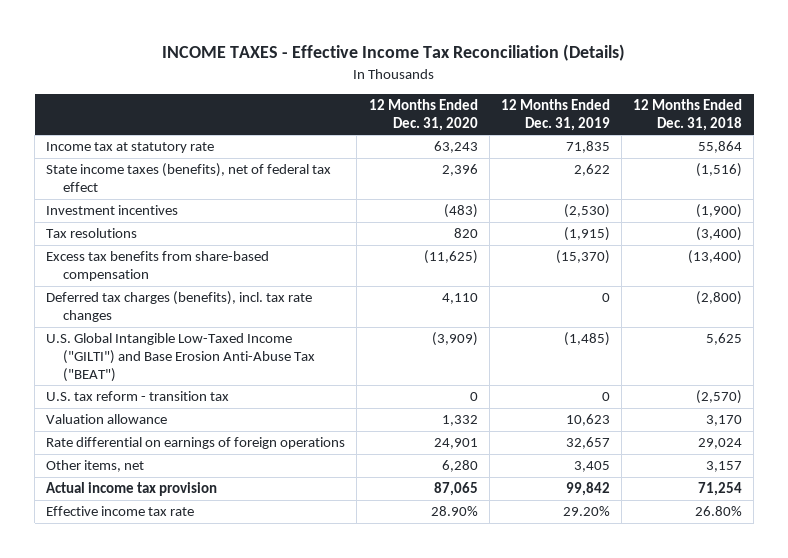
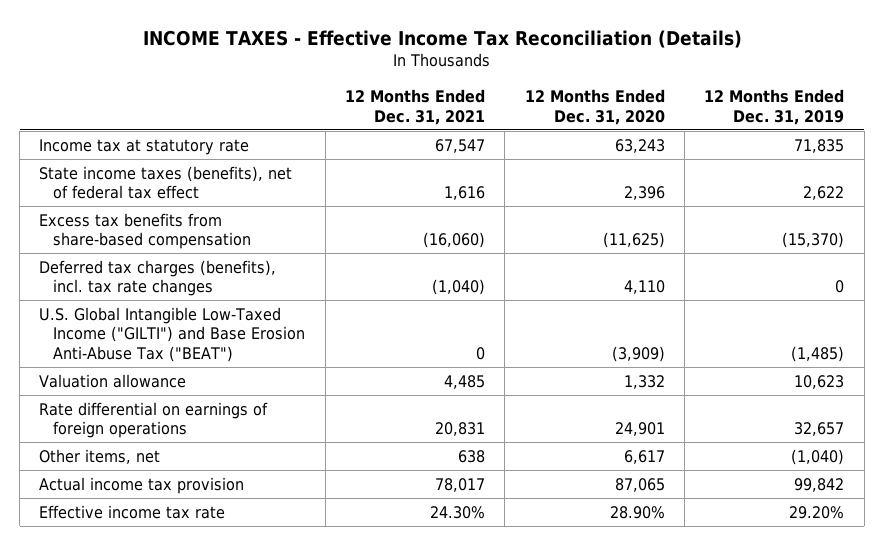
- | 12 Months Ended Dec. 31, 2020 | 12 Months Ended Dec. 31, 2019 | 12 Months Ended Dec. 31, 2018
+ | 12 Months Ended Dec. 31, 2021 | 12 Months Ended Dec. 31, 2020 | 12 Months Ended Dec. 31, 2019
- Investment incentives | (483) | (2,530) | (1,900)
- Tax resolutions | 820 | (1,915) | (3,400)
- U.S. tax reform - transition tax | 0 | 0 | (2,570)
- Other items, net | 6,280 | 3,405 | 3,157
+ Other items, net | 638 | 6,617 | (1,040)

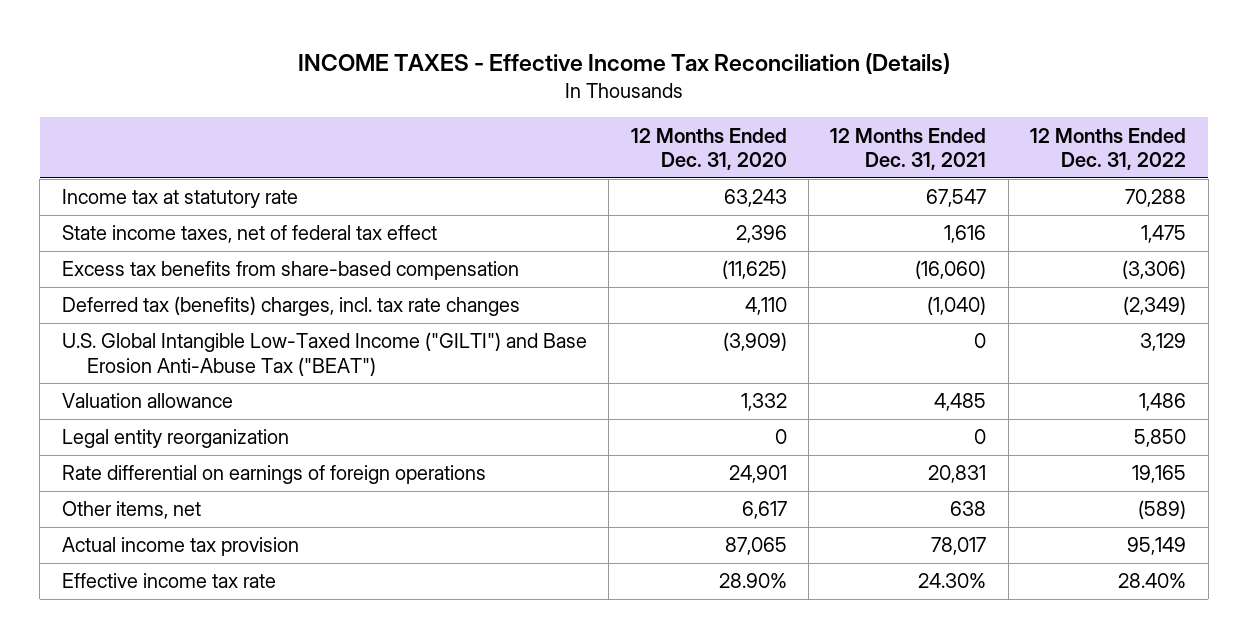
- | 12 Months Ended Dec. 31, 2021 | 12 Months Ended Dec. 31, 2020 | 12 Months Ended Dec. 31, 2019
+ | 12 Months Ended Dec. 31, 2020 | 12 Months Ended Dec. 31, 2021 | 12 Months Ended Dec. 31, 2022
- State income taxes (benefits), net of federal tax effect | 1,616 | 2,396 | 2,622
+ State income taxes, net of federal tax effect | 2,396 | 1,616 | 1,475
- Deferred tax charges (benefits), incl. tax rate changes | (1,040) | 4,110 | 0
+ Deferred tax (benefits) charges, incl. tax rate changes | 4,110 | (1,040) | (2,349)
+ Legal entity reorganization | 0 | 0 | 5,850

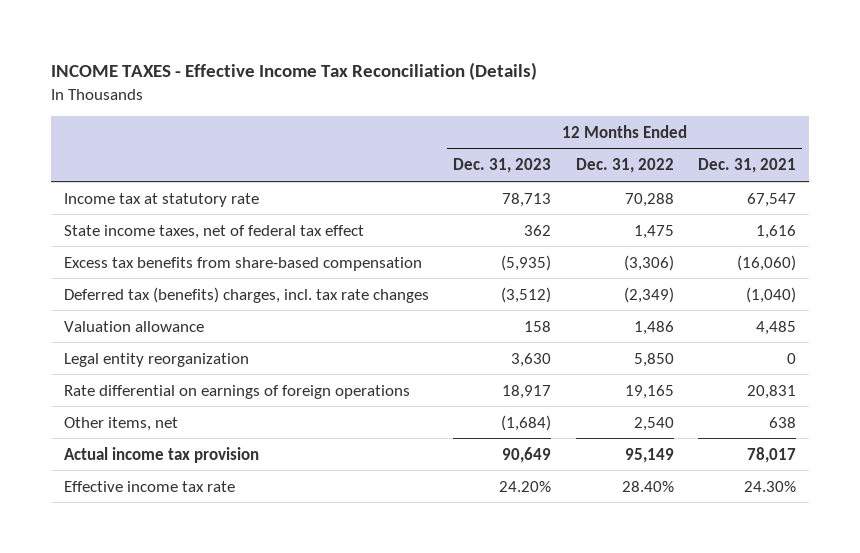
- | 12 Months Ended Dec. 31, 2020 | 12 Months Ended Dec. 31, 2021 | 12 Months Ended Dec. 31, 2022
+ | 12 Months Ended Dec. 31, 2023 | 12 Months Ended Dec. 31, 2022 | 12 Months Ended Dec. 31, 2021
- U.S. Global Intangible Low-Taxed Income ("GILTI") and Base Erosion Anti-Abuse Tax ("BEAT") | (3,909) | 0 | 3,129
- Other items, net | 6,617 | 638 | (589)
+ Other items, net | (1,684) | 2,540 | 638

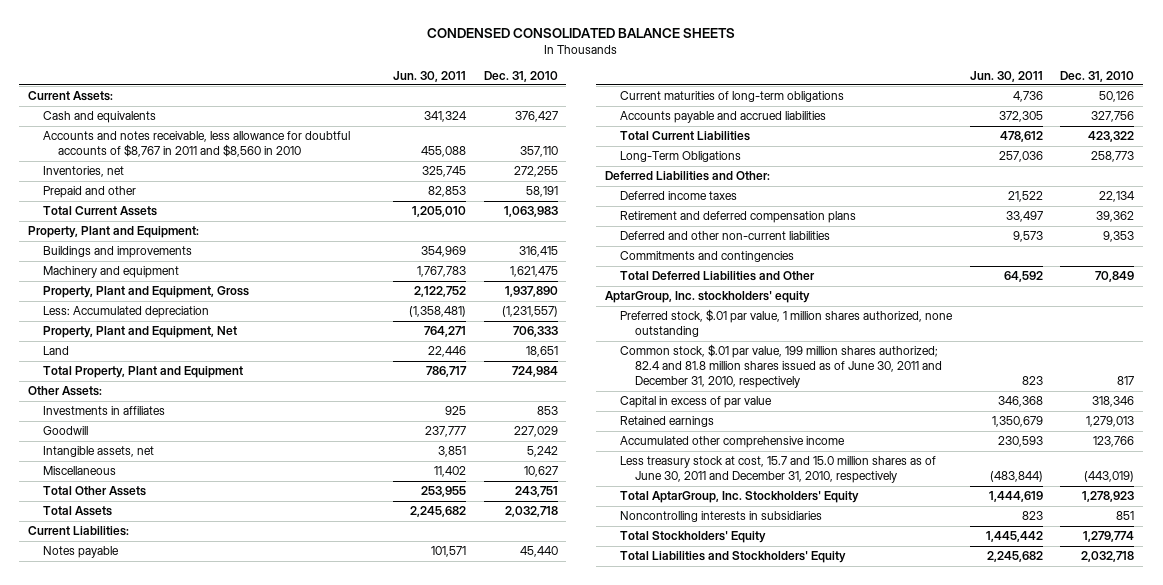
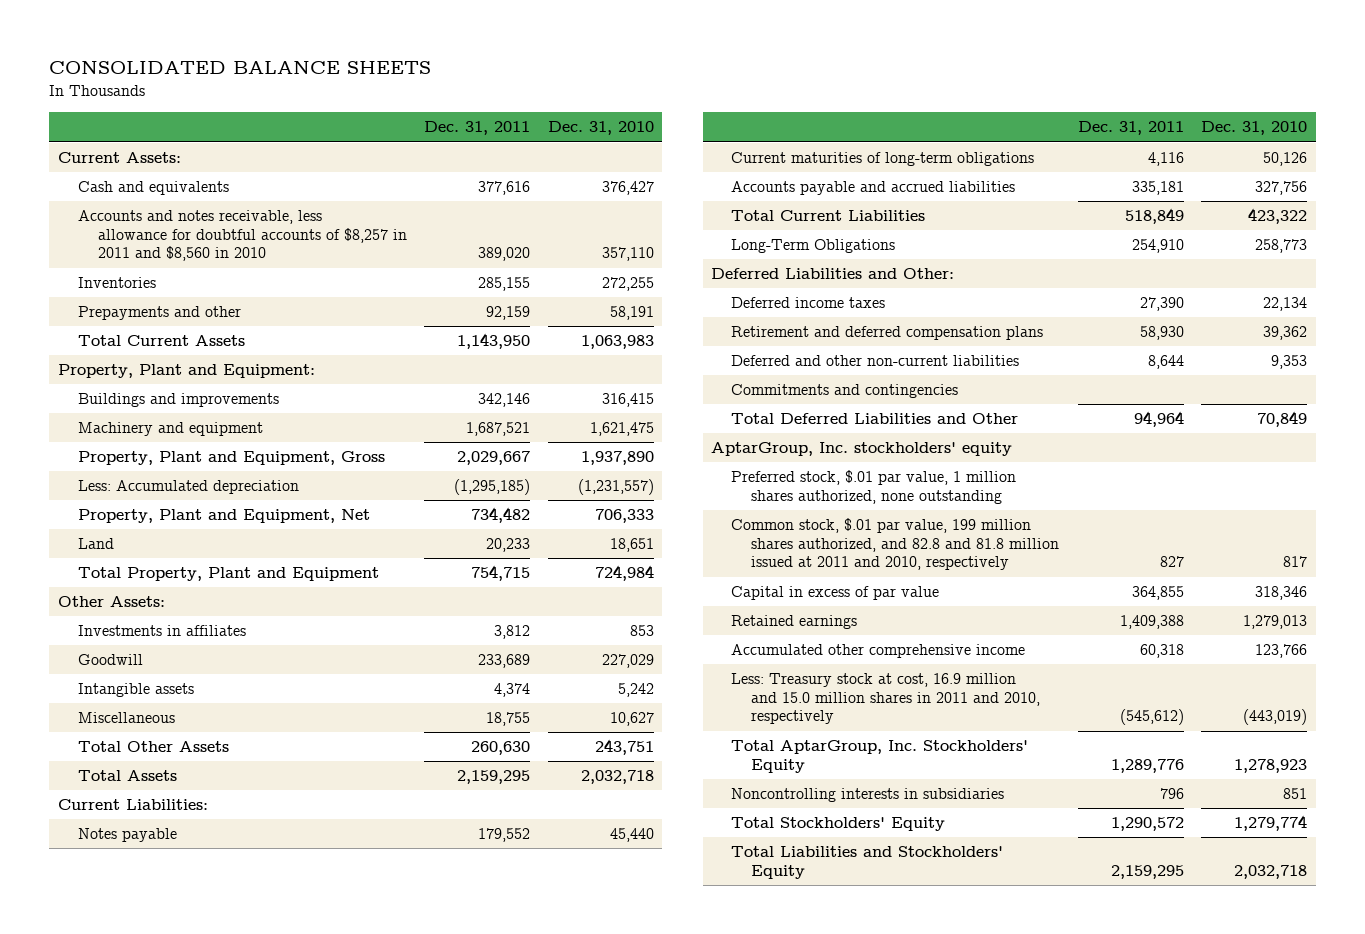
- CONDENSED CONSOLIDATED BALANCE SHEETS
+ CONSOLIDATED BALANCE SHEETS
- | Jun. 30, 2011 | Dec. 31, 2010
+ | Dec. 31, 2011 | Dec. 31, 2010
- Accounts and notes receivable, less allowance for doubtful accounts of $8,767 in 2011 and $8,560 in 2010 | 455,088 | 357,110
- Inventories, net | 325,745 | 272,255
- Prepaid and other | 82,853 | 58,191
+ Accounts and notes receivable, less allowance for doubtful accounts of $8,257 in 2011 and $8,560 in 2010 | 389,020 | 357,110
+ Inventories | 285,155 | 272,255
+ Prepayments and other | 92,159 | 58,191
- Intangible assets, net | 3,851 | 5,242
+ Intangible assets | 4,374 | 5,242
- Common stock, $.01 par value, 199 million shares authorized; 82.4 and 81.8 million shares issued as of June 30, 2011 and December 31, 2010, respectively | 823 | 817
+ Common stock, $.01 par value, 199 million shares authorized, and 82.8 and 81.8 million issued at 2011 and 2010, respectively | 827 | 817
- Less treasury stock at cost, 15.7 and 15.0 million shares as of June 30, 2011 and December 31, 2010, respectively | (483,844) | (443,019)
+ Less: Treasury stock at cost, 16.9 million and 15.0 million shares in 2011 and 2010, respectively | (545,612) | (443,019)

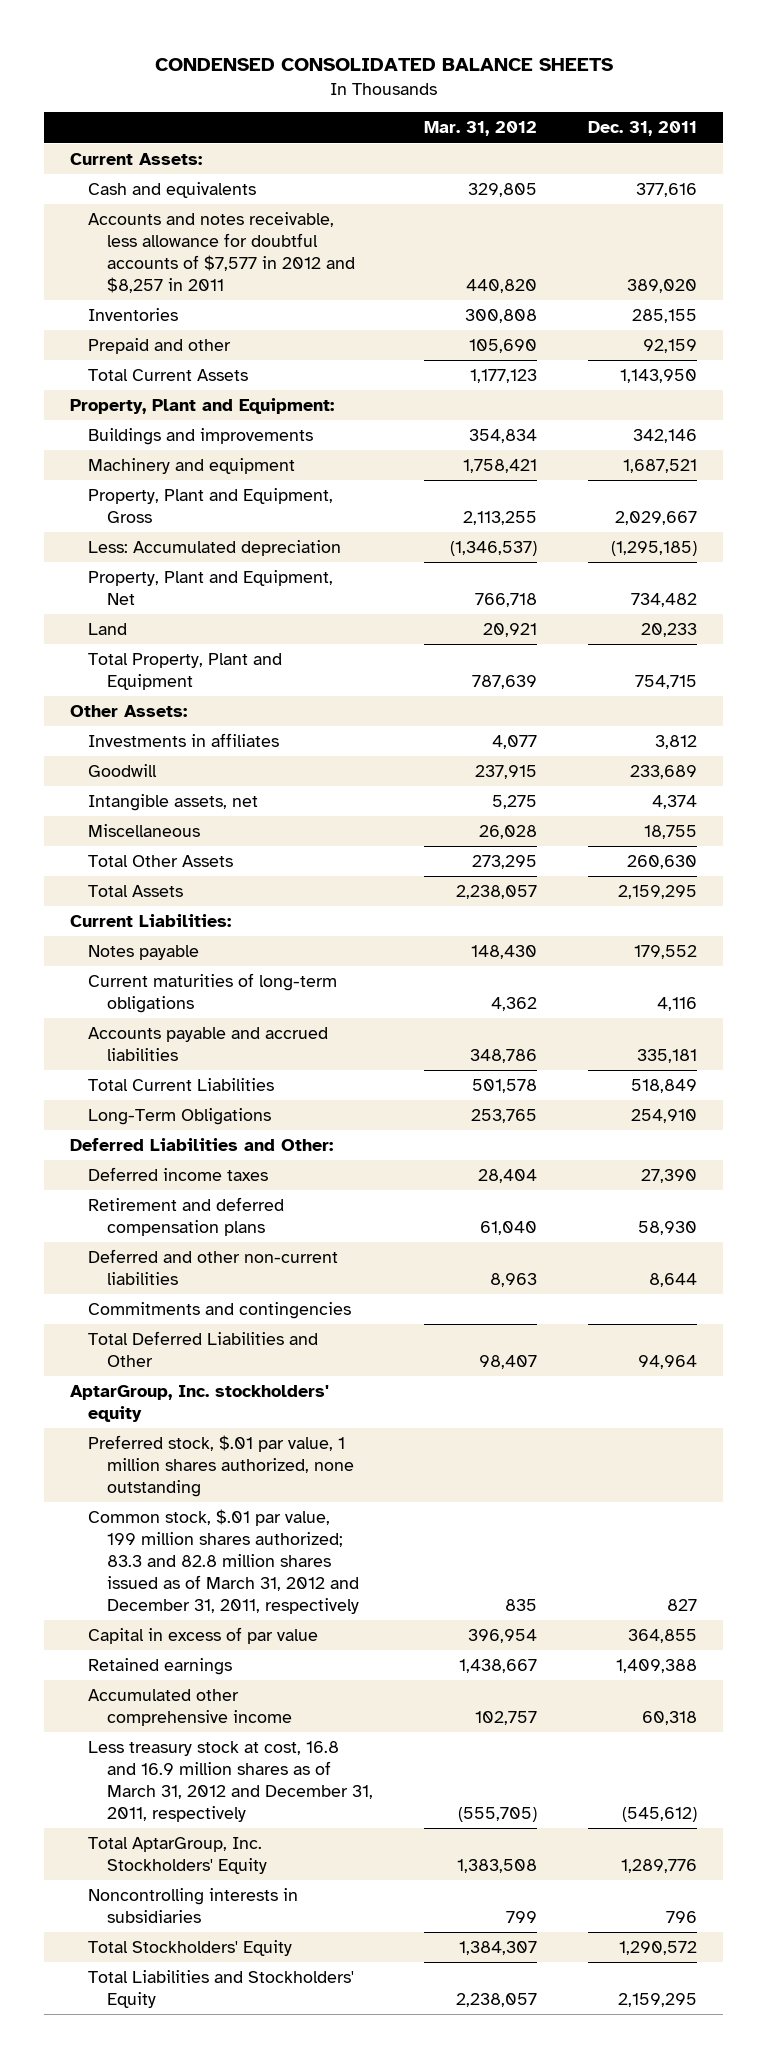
- CONSOLIDATED BALANCE SHEETS
+ CONDENSED CONSOLIDATED BALANCE SHEETS
- | Dec. 31, 2011 | Dec. 31, 2010
+ | Mar. 31, 2012 | Dec. 31, 2011
- Accounts and notes receivable, less allowance for doubtful accounts of $8,257 in 2011 and $8,560 in 2010 | 389,020 | 357,110
+ Accounts and notes receivable, less allowance for doubtful accounts of $7,577 in 2012 and $8,257 in 2011 | 440,820 | 389,020
- Prepayments and other | 92,159 | 58,191
+ Prepaid and other | 105,690 | 92,159
- Intangible assets | 4,374 | 5,242
+ Intangible assets, net | 5,275 | 4,374
- Common stock, $.01 par value, 199 million shares authorized, and 82.8 and 81.8 million issued at 2011 and 2010, respectively | 827 | 817
+ Common stock, $.01 par value, 199 million shares authorized; 83.3 and 82.8 million shares issued as of March 31, 2012 and December 31, 2011, respectively | 835 | 827
- Less: Treasury stock at cost, 16.9 million and 15.0 million shares in 2011 and 2010, respectively | (545,612) | (443,019)
+ Less treasury stock at cost, 16.8 and 16.9 million shares as of March 31, 2012 and December 31, 2011, respectively | (555,705) | (545,612)

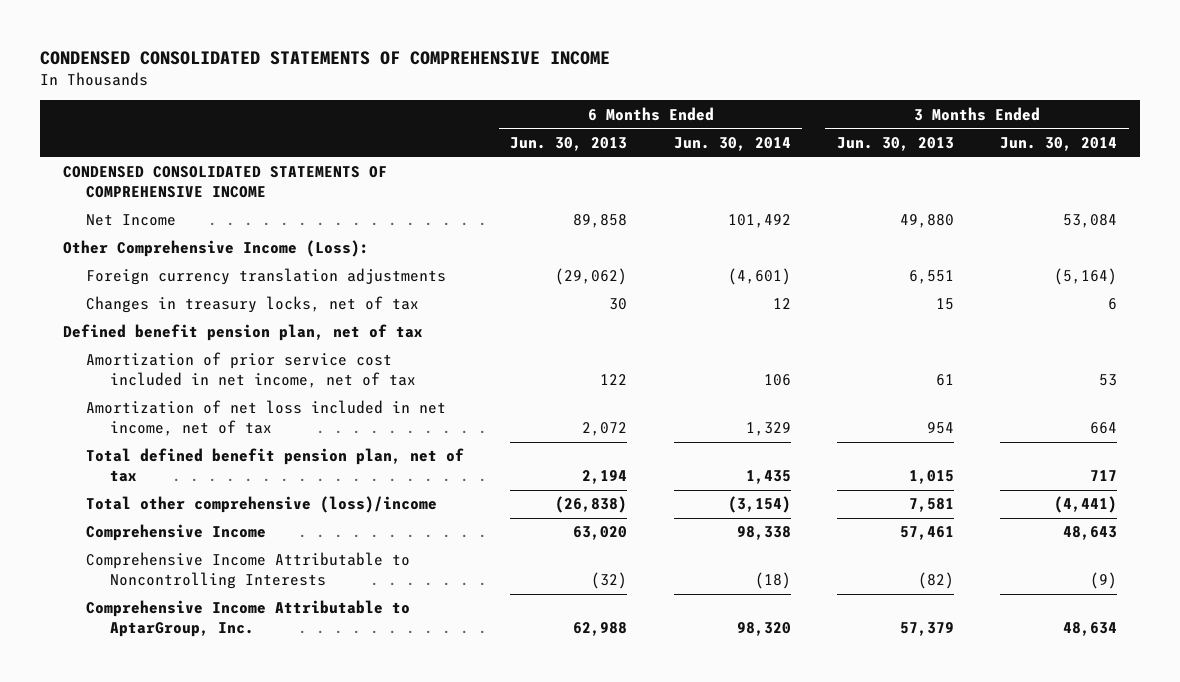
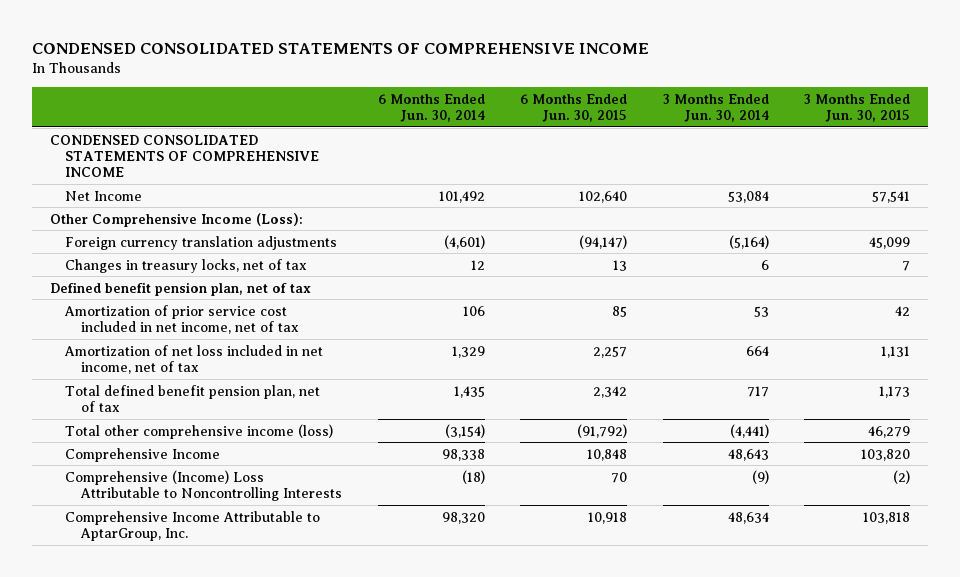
- | 6 Months Ended Jun. 30, 2013 | 6 Months Ended Jun. 30, 2014 | 3 Months Ended Jun. 30, 2013 | 3 Months Ended Jun. 30, 2014
+ | 6 Months Ended Jun. 30, 2014 | 6 Months Ended Jun. 30, 2015 | 3 Months Ended Jun. 30, 2014 | 3 Months Ended Jun. 30, 2015
- Total other comprehensive (loss)/income | (26,838) | (3,154) | 7,581 | (4,441)
+ Total other comprehensive income (loss) | (3,154) | (91,792) | (4,441) | 46,279
- Comprehensive Income Attributable to Noncontrolling Interests | (32) | (18) | (82) | (9)
+ Comprehensive (Income) Loss Attributable to Noncontrolling Interests | (18) | 70 | (9) | (2)

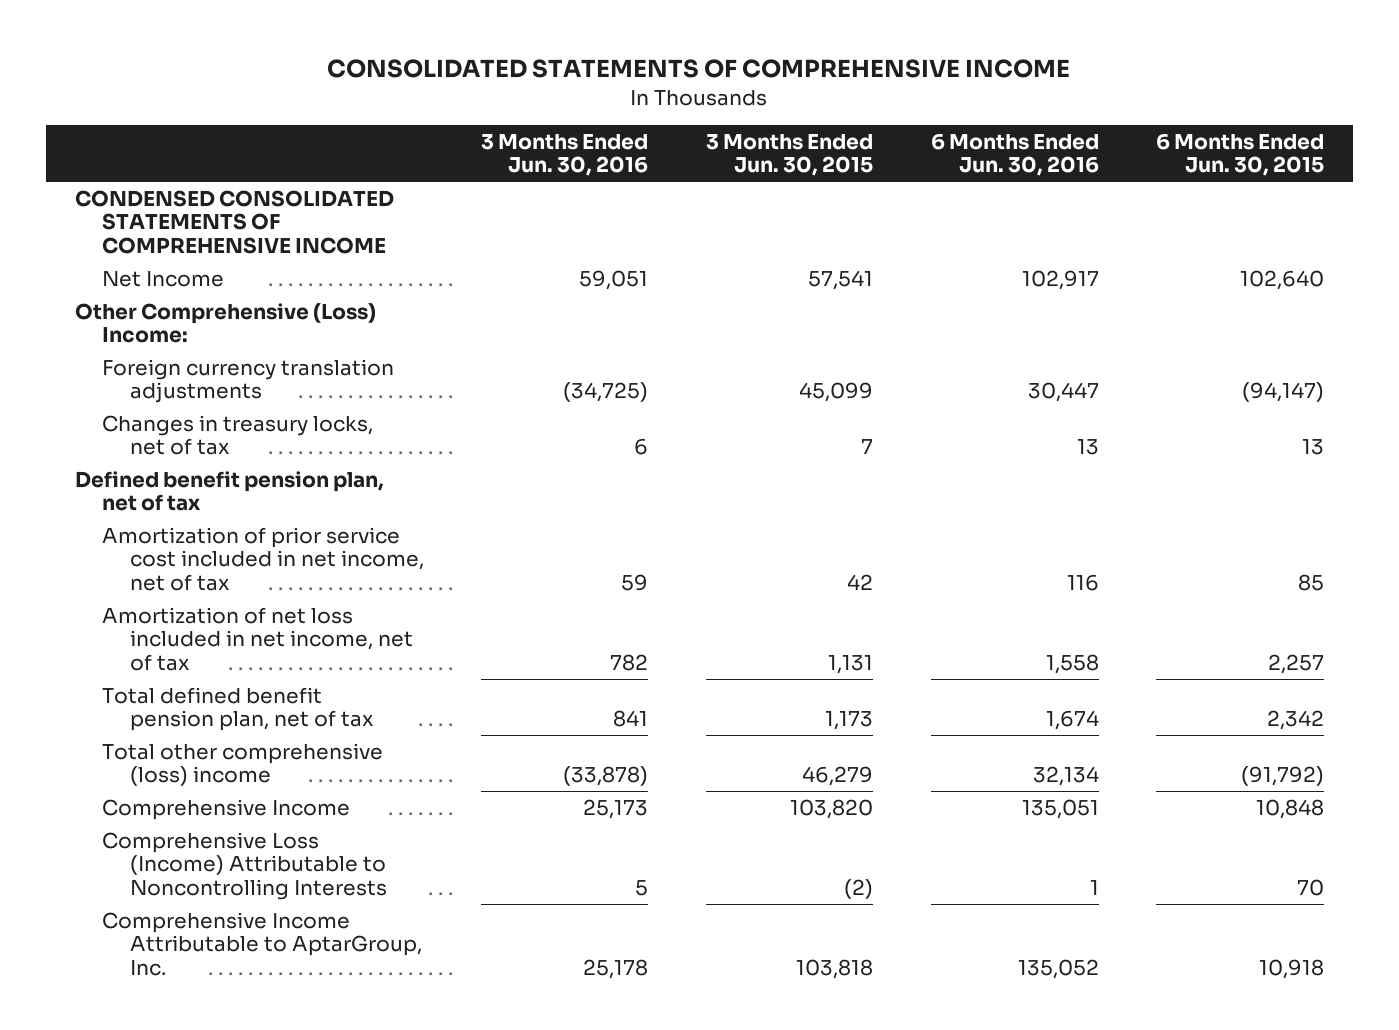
- CONDENSED CONSOLIDATED STATEMENTS OF COMPREHENSIVE INCOME
+ CONSOLIDATED STATEMENTS OF COMPREHENSIVE INCOME
- | 6 Months Ended Jun. 30, 2014 | 6 Months Ended Jun. 30, 2015 | 3 Months Ended Jun. 30, 2014 | 3 Months Ended Jun. 30, 2015
+ | 3 Months Ended Jun. 30, 2016 | 3 Months Ended Jun. 30, 2015 | 6 Months Ended Jun. 30, 2016 | 6 Months Ended Jun. 30, 2015
- Other Comprehensive Income (Loss):
+ Other Comprehensive (Loss) Income:
- Total other comprehensive income (loss) | (3,154) | (91,792) | (4,441) | 46,279
+ Total other comprehensive (loss) income | (33,878) | 46,279 | 32,134 | (91,792)
- Comprehensive (Income) Loss Attributable to Noncontrolling Interests | (18) | 70 | (9) | (2)
+ Comprehensive Loss (Income) Attributable to Noncontrolling Interests | 5 | (2) | 1 | 70

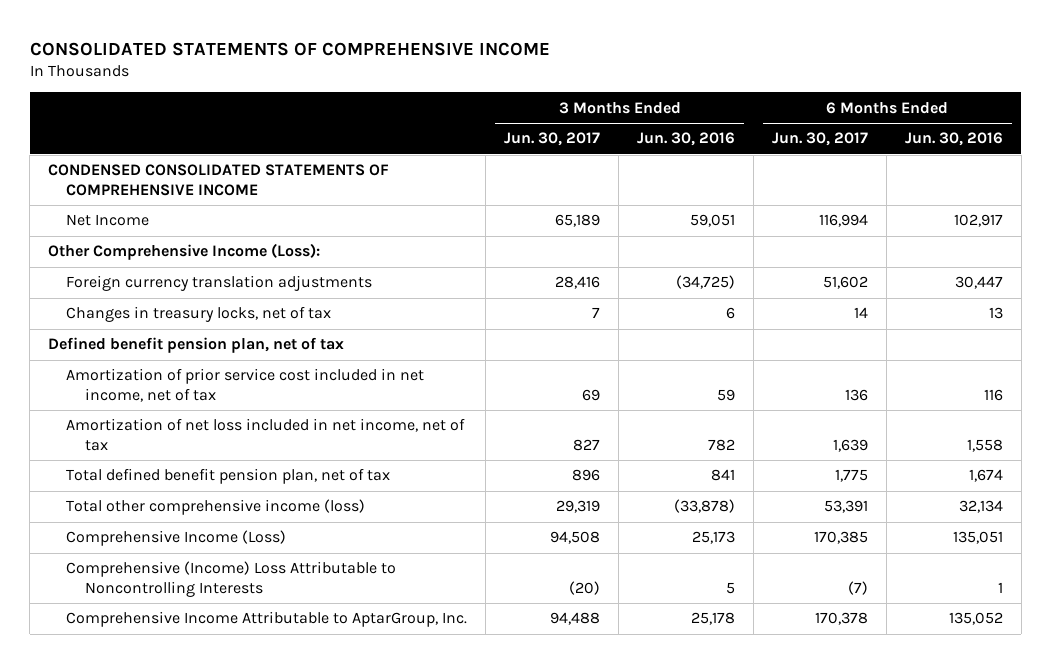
- | 3 Months Ended Jun. 30, 2016 | 3 Months Ended Jun. 30, 2015 | 6 Months Ended Jun. 30, 2016 | 6 Months Ended Jun. 30, 2015
+ | 3 Months Ended Jun. 30, 2017 | 3 Months Ended Jun. 30, 2016 | 6 Months Ended Jun. 30, 2017 | 6 Months Ended Jun. 30, 2016
- Other Comprehensive (Loss) Income:
+ Other Comprehensive Income (Loss):
- Total other comprehensive (loss) income | (33,878) | 46,279 | 32,134 | (91,792)
- Comprehensive Income | 25,173 | 103,820 | 135,051 | 10,848
- Comprehensive Loss (Income) Attributable to Noncontrolling Interests | 5 | (2) | 1 | 70
+ Total other comprehensive income (loss) | 29,319 | (33,878) | 53,391 | 32,134
+ Comprehensive Income (Loss) | 94,508 | 25,173 | 170,385 | 135,051
+ Comprehensive (Income) Loss Attributable to Noncontrolling Interests | (20) | 5 | (7) | 1

